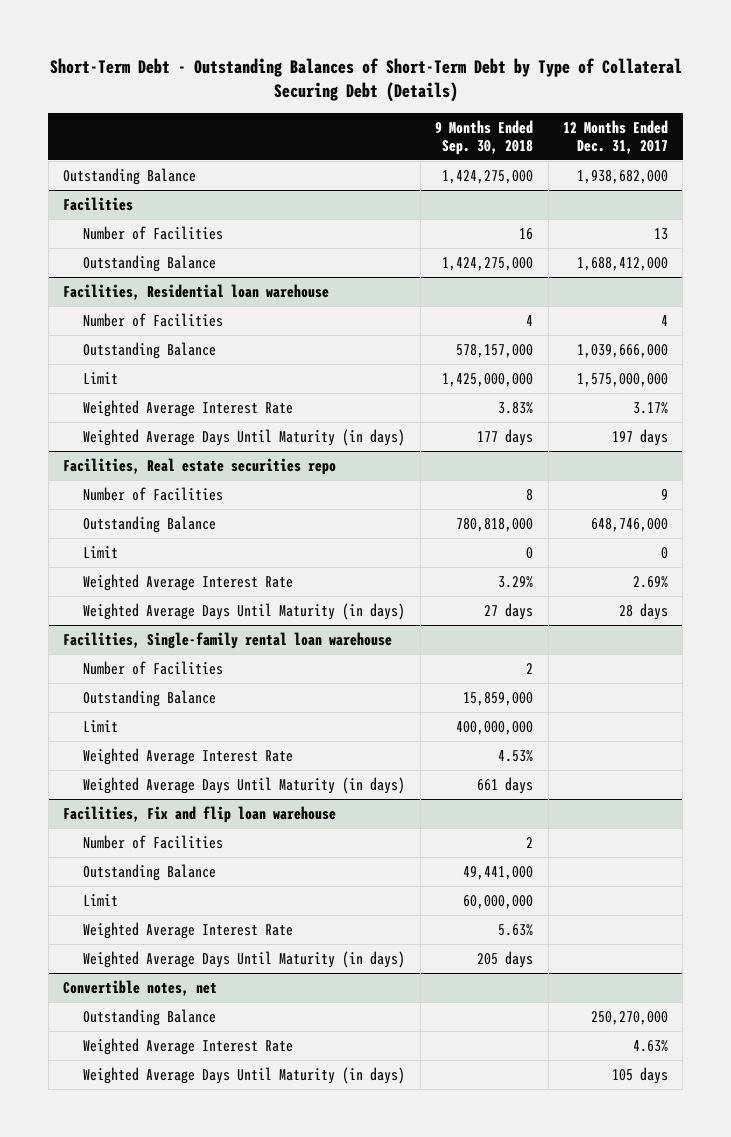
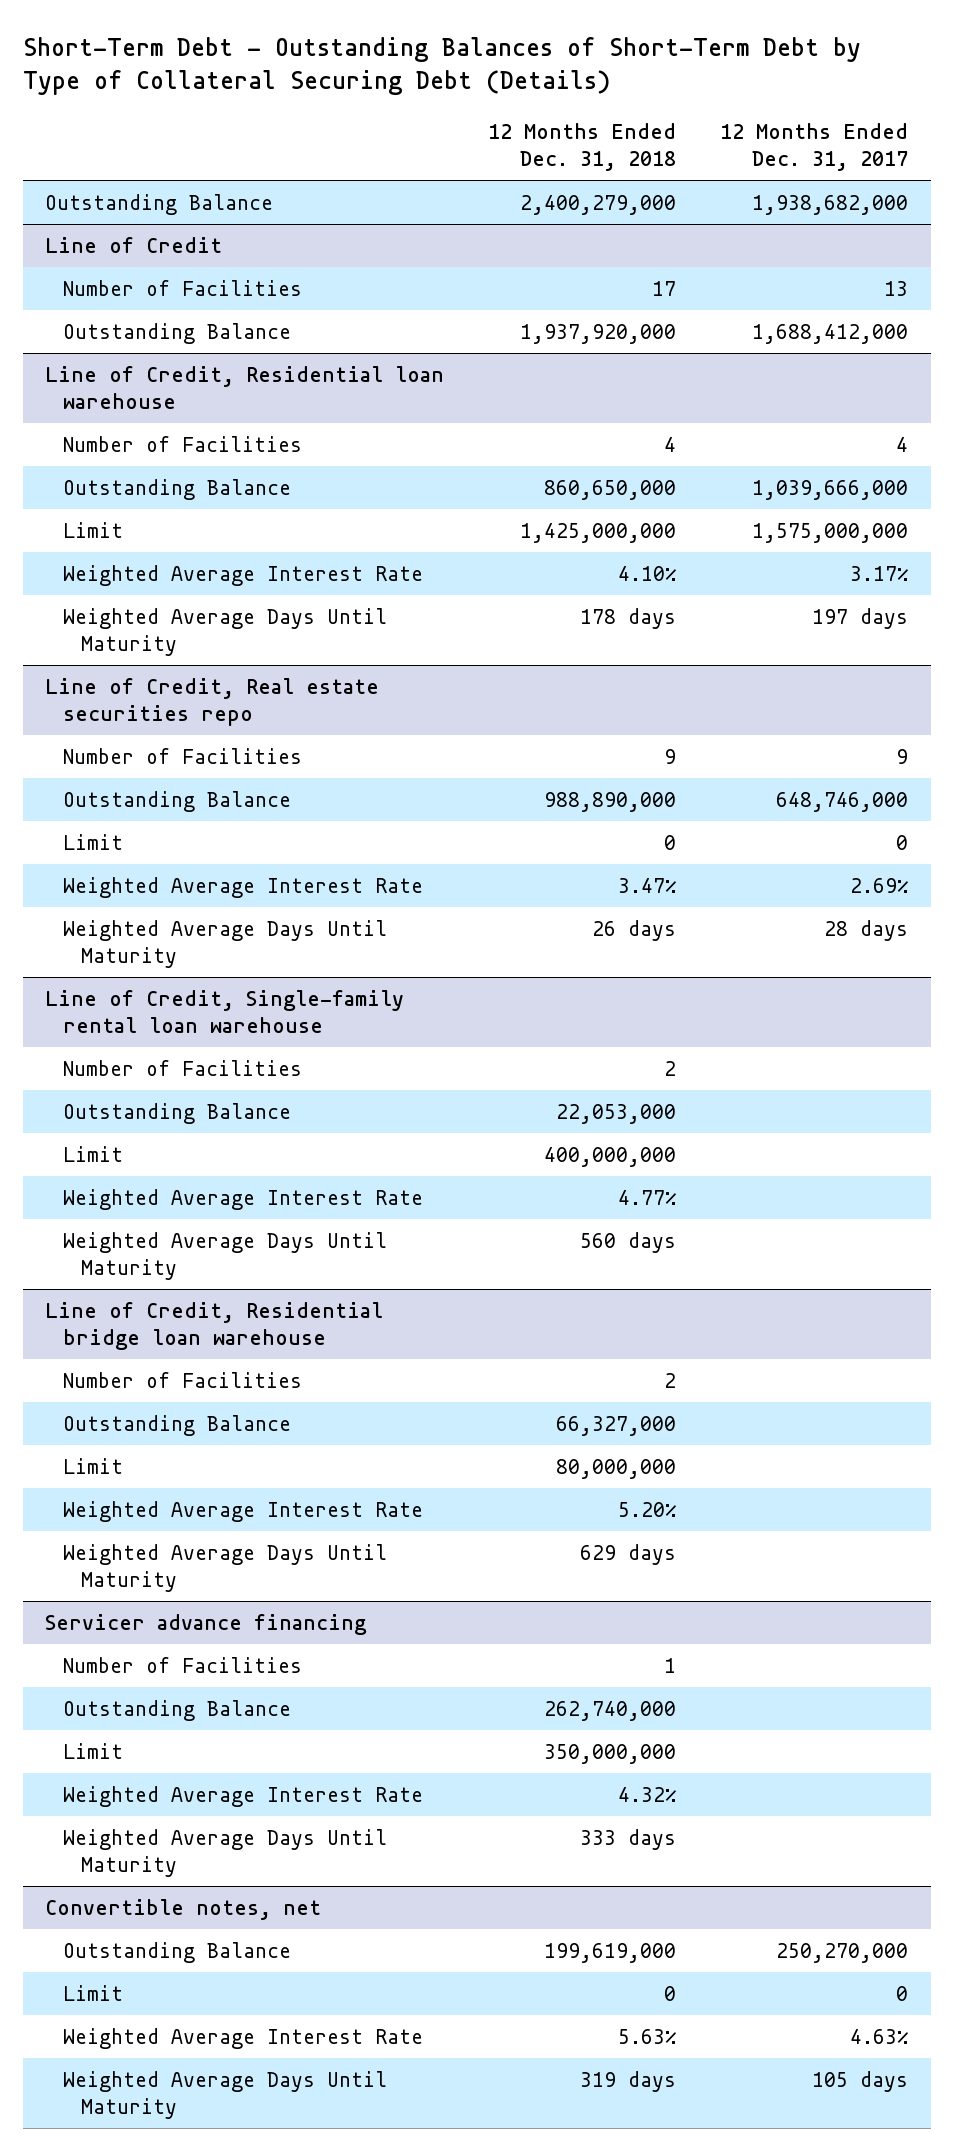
- | 9 Months Ended Sep. 30, 2018 | 12 Months Ended Dec. 31, 2017
+ | 12 Months Ended Dec. 31, 2018 | 12 Months Ended Dec. 31, 2017
- Facilities
+ Line of Credit
- Facilities, Residential loan warehouse
+ Line of Credit, Residential loan warehouse
- Weighted Average Days Until Maturity (in days) | 177 days | 197 days
- Facilities, Real estate securities repo
+ Weighted Average Days Until Maturity | 178 days | 197 days
+ Line of Credit, Real estate securities repo
- Weighted Average Days Until Maturity (in days) | 27 days | 28 days
- Facilities, Single-family rental loan warehouse
+ Weighted Average Days Until Maturity | 26 days | 28 days
+ Line of Credit, Single-family rental loan warehouse
- Weighted Average Days Until Maturity (in days) | 661 days |
- Facilities, Fix and flip loan warehouse
- Number of Facilities | 2 |
- Outstanding Balance | 49,441,000 |
- Limit | 60,000,000 |
- Weighted Average Interest Rate | 5.63% |
- Weighted Average Days Until Maturity (in days) | 205 days |
+ Weighted Average Days Until Maturity | 560 days |
+ Line of Credit, Residential bridge loan warehouse
+ Number of Facilities | 2 |
+ Outstanding Balance | 66,327,000 |
+ Limit | 80,000,000 |
+ Weighted Average Interest Rate | 5.20% |
+ Weighted Average Days Until Maturity | 629 days |
+ Servicer advance financing
+ Number of Facilities | 1 |
+ Outstanding Balance | 262,740,000 |
+ Limit | 350,000,000 |
+ Weighted Average Interest Rate | 4.32% |
+ Weighted Average Days Until Maturity | 333 days |
@ Convertible notes, net
+ Limit | 0 | 0
- Weighted Average Days Until Maturity (in days) | | 105 days
+ Weighted Average Days Until Maturity | 319 days | 105 days

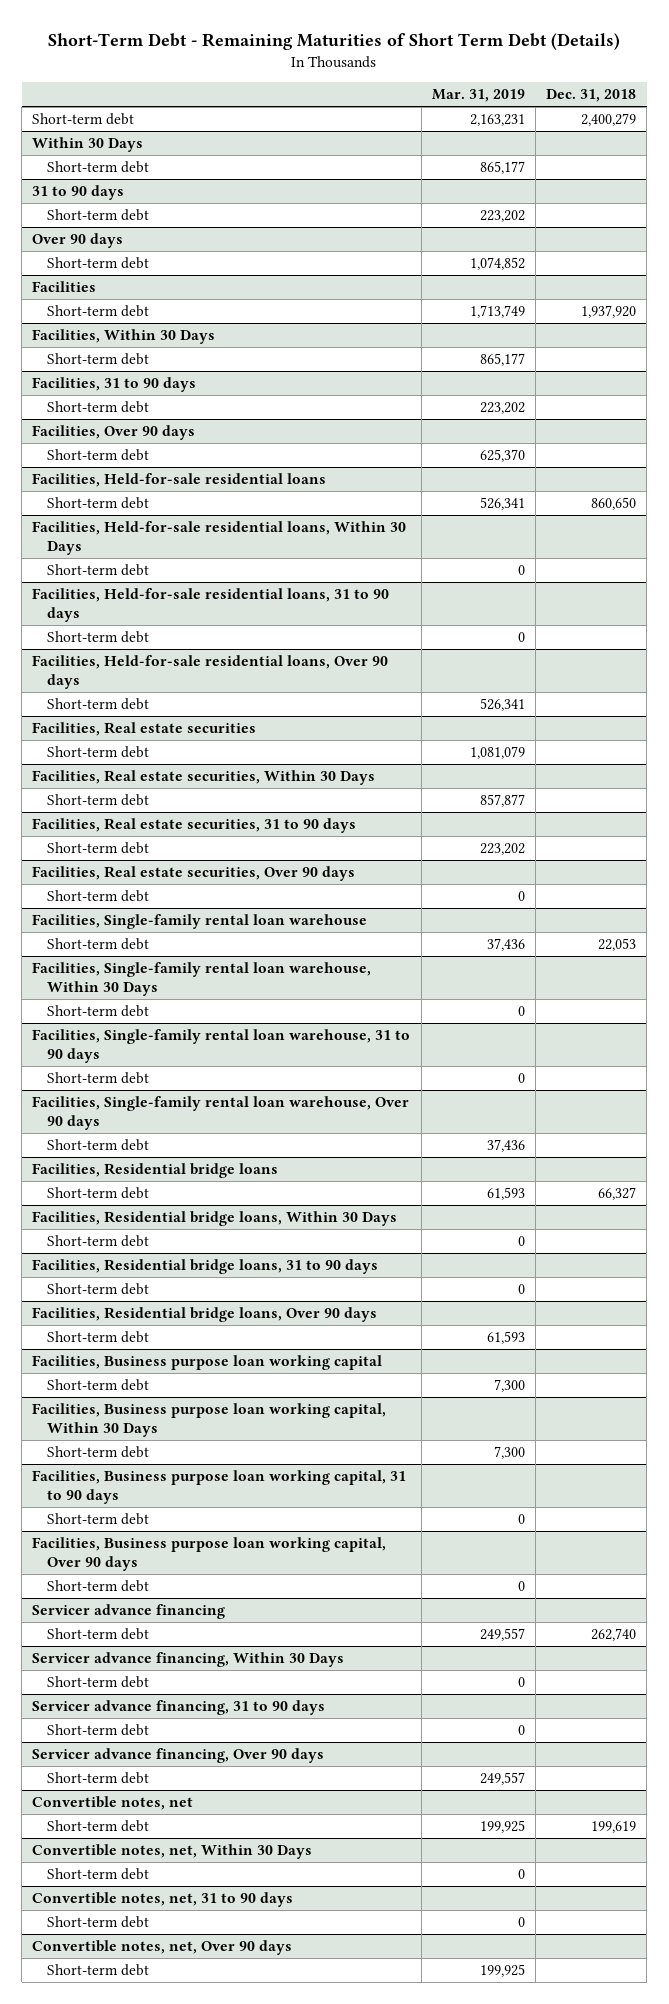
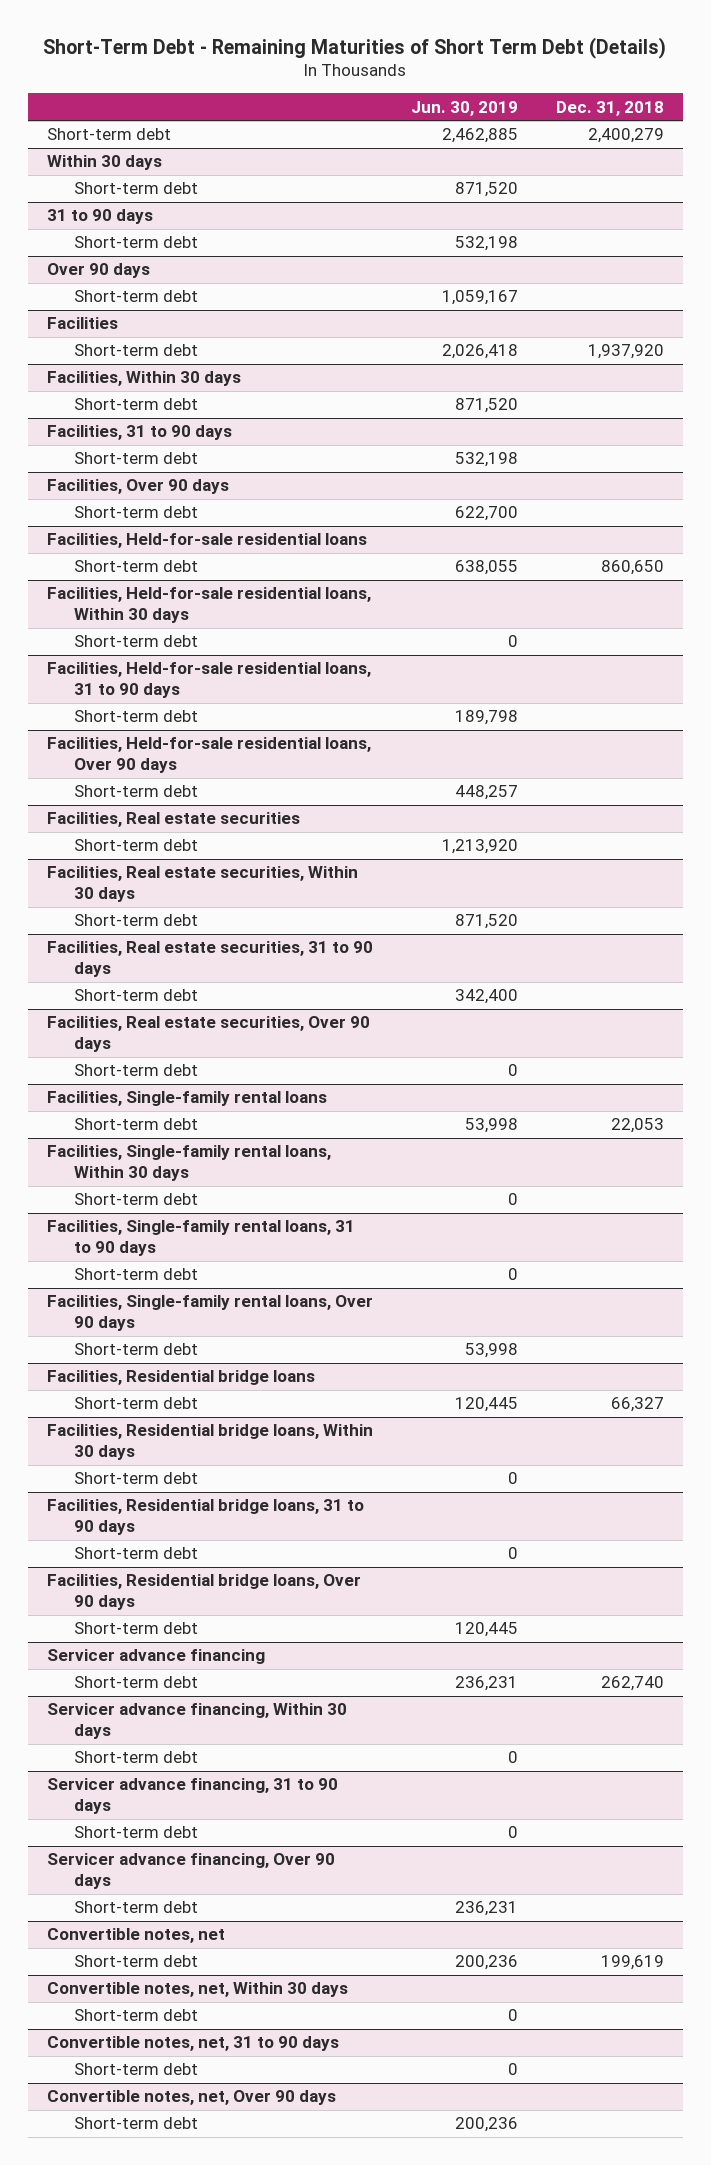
- | Mar. 31, 2019 | Dec. 31, 2018
+ | Jun. 30, 2019 | Dec. 31, 2018
- Within 30 Days
+ Within 30 days
- Facilities, Within 30 Days
+ Facilities, Within 30 days
- Facilities, Held-for-sale residential loans, Within 30 Days
+ Facilities, Held-for-sale residential loans, Within 30 days
- Facilities, Real estate securities, Within 30 Days
+ Facilities, Real estate securities, Within 30 days
- Facilities, Single-family rental loan warehouse
+ Facilities, Single-family rental loans
- Facilities, Single-family rental loan warehouse, Within 30 Days
+ Facilities, Single-family rental loans, Within 30 days
- Facilities, Single-family rental loan warehouse, 31 to 90 days
+ Facilities, Single-family rental loans, 31 to 90 days
- Facilities, Single-family rental loan warehouse, Over 90 days
+ Facilities, Single-family rental loans, Over 90 days
- Facilities, Residential bridge loans, Within 30 Days
+ Facilities, Residential bridge loans, Within 30 days
- Facilities, Business purpose loan working capital
- Short-term debt | 7,300 |
- Facilities, Business purpose loan working capital, Within 30 Days
- Short-term debt | 7,300 |
- Facilities, Business purpose loan working capital, 31 to 90 days
- Short-term debt | 0 |
- Facilities, Business purpose loan working capital, Over 90 days
- Short-term debt | 0 |
- Servicer advance financing, Within 30 Days
+ Servicer advance financing, Within 30 days
- Convertible notes, net, Within 30 Days
+ Convertible notes, net, Within 30 days

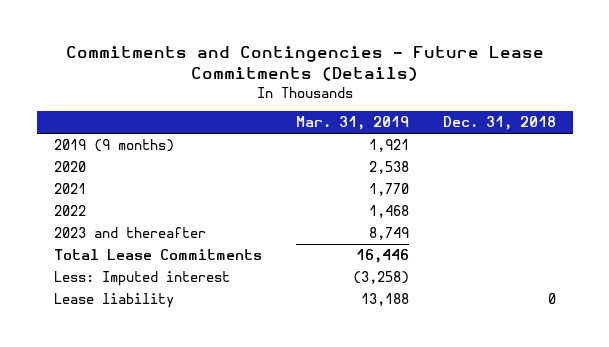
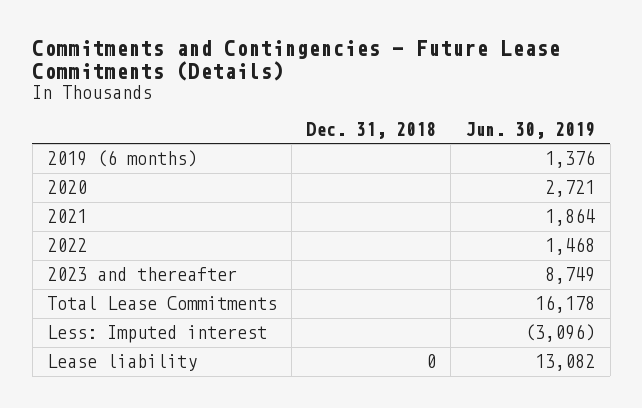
- | Mar. 31, 2019 | Dec. 31, 2018
+ | Dec. 31, 2018 | Jun. 30, 2019
- 2019 (9 months) | 1,921 |
+ 2019 (6 months) | | 1,376

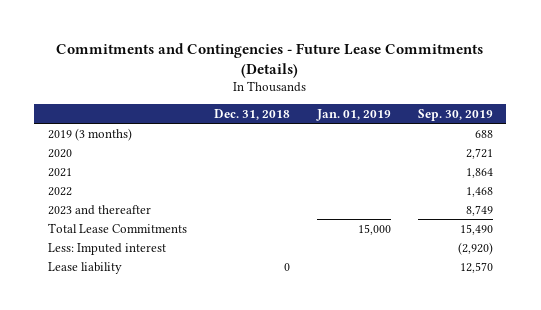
- | Dec. 31, 2018 | Jun. 30, 2019
+ | Dec. 31, 2018 | Jan. 01, 2019 | Sep. 30, 2019
- 2019 (6 months) | | 1,376
+ 2019 (3 months) | | | 688

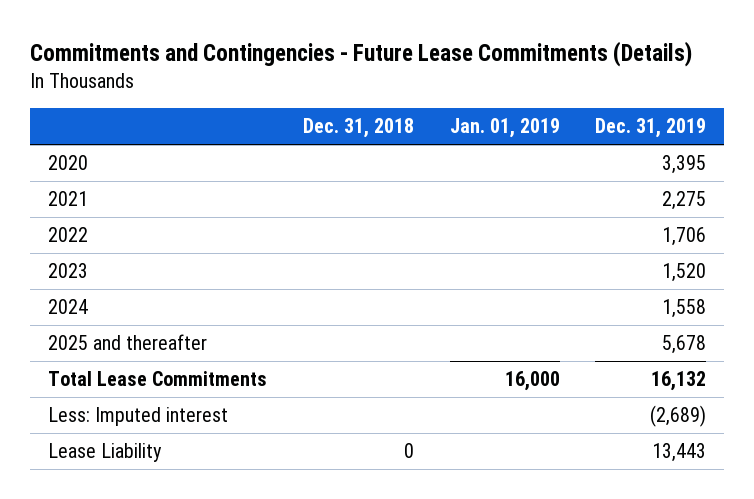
- | Dec. 31, 2018 | Jan. 01, 2019 | Sep. 30, 2019
+ | Dec. 31, 2018 | Jan. 01, 2019 | Dec. 31, 2019
- 2019 (3 months) | | | 688
- 2023 and thereafter | | | 8,749
- Total Lease Commitments | | 15,000 | 15,490
+ 2023 | | | 1,520
+ 2024 | | | 1,558
+ 2025 and thereafter | | | 5,678
+ Total Lease Commitments | | 16,000 | 16,132
- Lease liability | 0 | | 12,570
+ Lease Liability | 0 | | 13,443

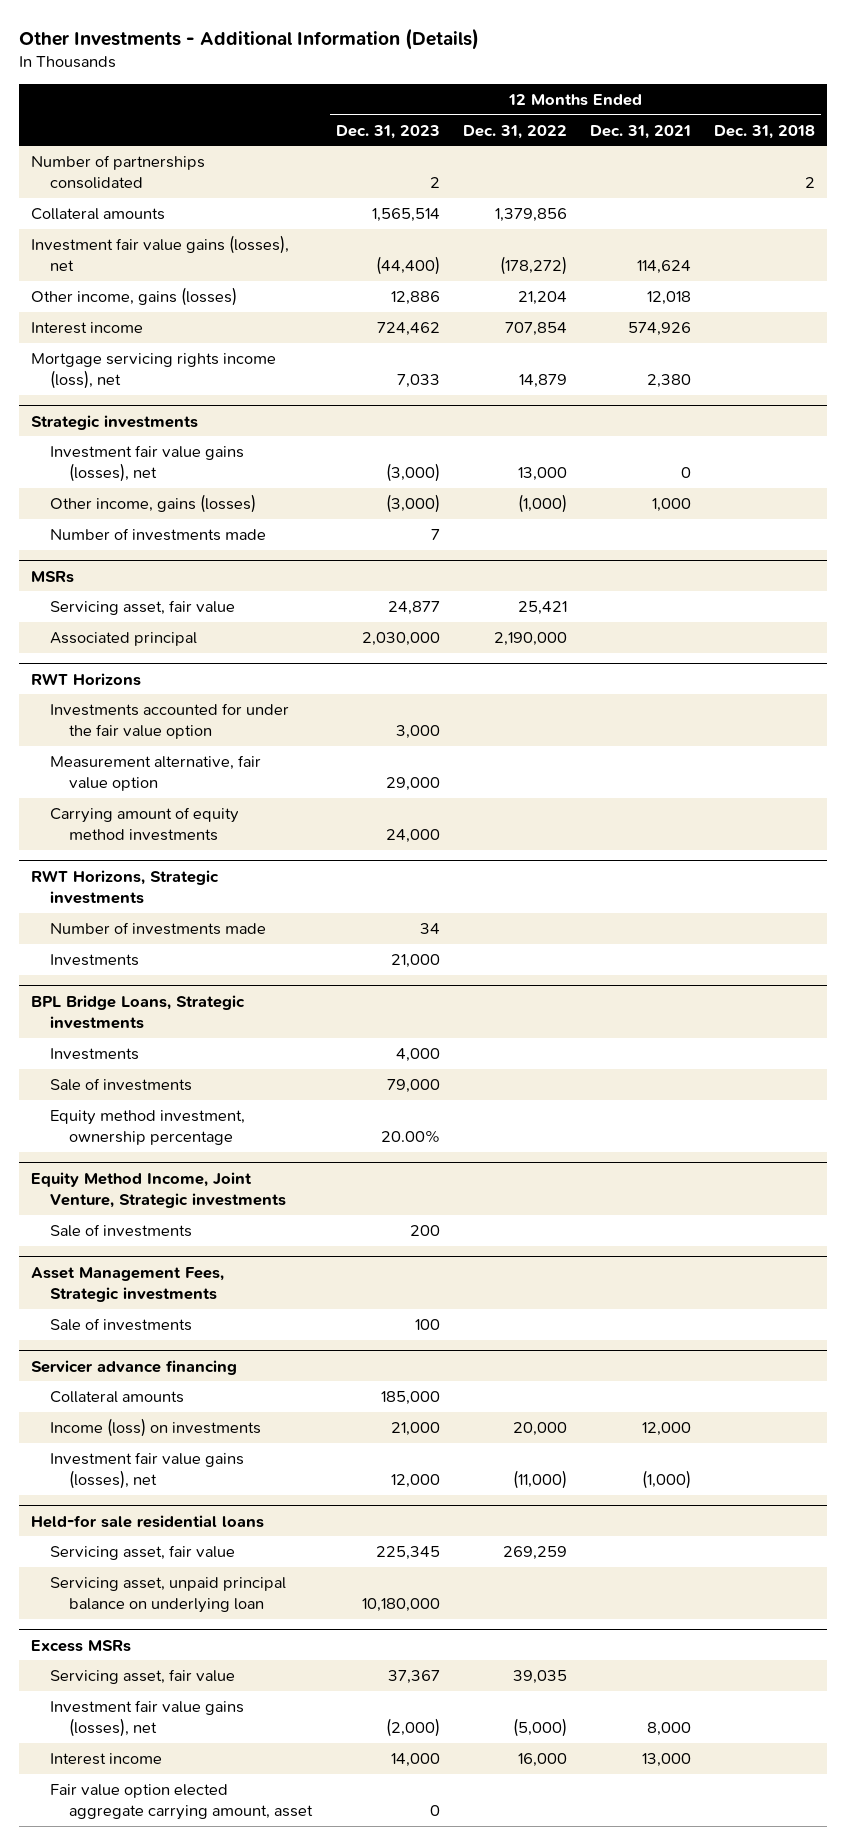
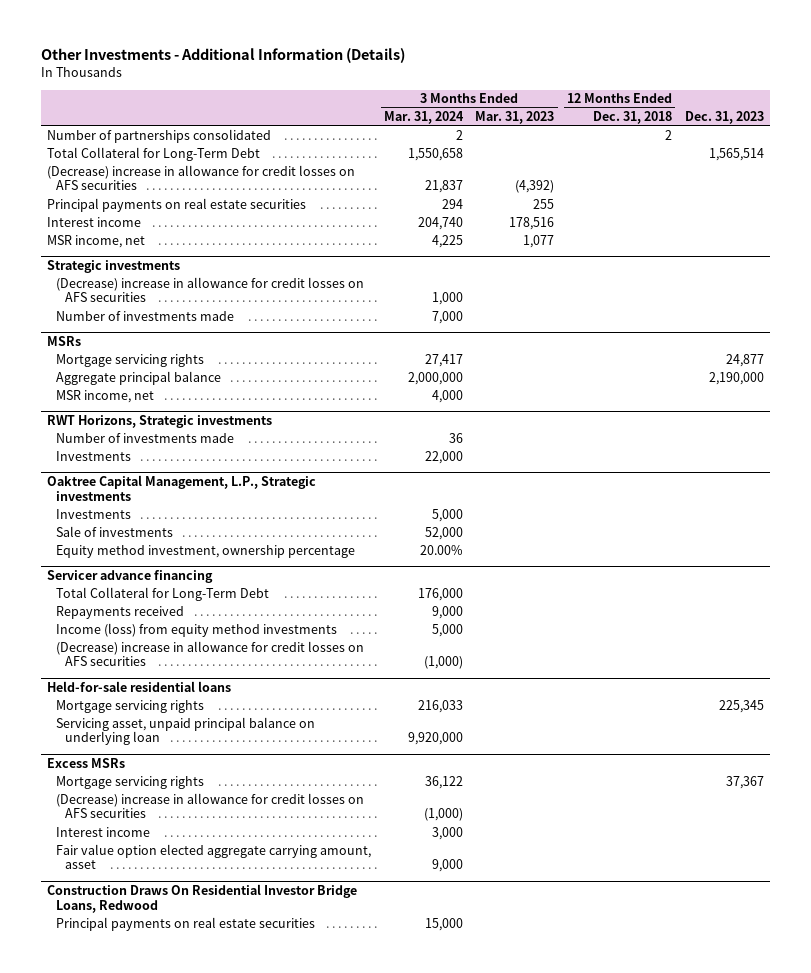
- | 12 Months Ended Dec. 31, 2023 | 12 Months Ended Dec. 31, 2022 | 12 Months Ended Dec. 31, 2021 | 12 Months Ended Dec. 31, 2018
+ | 3 Months Ended Mar. 31, 2024 | 3 Months Ended Mar. 31, 2023 | 12 Months Ended Dec. 31, 2018 | Dec. 31, 2023
- Collateral amounts | 1,565,514 | 1,379,856 | |
- Investment fair value gains (losses), net | (44,400) | (178,272) | 114,624 |
- Other income, gains (losses) | 12,886 | 21,204 | 12,018 |
+ Total Collateral for Long-Term Debt | 1,550,658 | | | 1,565,514
+ (Decrease) increase in allowance for credit losses on AFS securities | 21,837 | (4,392) | |
+ Principal payments on real estate securities | 294 | 255 | |
- Mortgage servicing rights income (loss), net | 7,033 | 14,879 | 2,380 |
+ MSR income, net | 4,225 | 1,077 | |
@ Strategic investments
- Investment fair value gains (losses), net | (3,000) | 13,000 | 0 |
- Other income, gains (losses) | (3,000) | (1,000) | 1,000 |
+ (Decrease) increase in allowance for credit losses on AFS securities | 1,000 | | |
@ MSRs
- Servicing asset, fair value | 24,877 | 25,421 | |
- Associated principal | 2,030,000 | 2,190,000 | |
- RWT Horizons
- Investments accounted for under the fair value option | 3,000 | | |
- Measurement alternative, fair value option | 29,000 | | |
- Carrying amount of equity method investments | 24,000 | | |
@ MSRs
+ Mortgage servicing rights | 27,417 | | | 24,877
+ Aggregate principal balance | 2,000,000 | | | 2,190,000
+ MSR income, net | 4,000 | | |
- BPL Bridge Loans, Strategic investments
- Investments | 4,000 | | |
- Sale of investments | 79,000 | | |
- Equity method investment, ownership percentage | 20.00% | | |
- Equity Method Income, Joint Venture, Strategic investments
- Sale of investments | 200 | | |
- Asset Management Fees, Strategic investments
- Sale of investments | 100 | | |
+ Oaktree Capital Management, L.P., Strategic investments
+ Investments | 5,000 | | |
+ Sale of investments | 52,000 | | |
+ Equity method investment, ownership percentage | 20.00% | | |
@ Servicer advance financing
- Collateral amounts | 185,000 | | |
- Income (loss) on investments | 21,000 | 20,000 | 12,000 |
- Investment fair value gains (losses), net | 12,000 | (11,000) | (1,000) |
- Held-for sale residential loans
- Servicing asset, fair value | 225,345 | 269,259 | |
@ Servicer advance financing
+ Total Collateral for Long-Term Debt | 176,000 | | |
+ Repayments received | 9,000 | | |
+ Income (loss) from equity method investments | 5,000 | | |
+ (Decrease) increase in allowance for credit losses on AFS securities | (1,000) | | |
+ Held-for-sale residential loans
+ Mortgage servicing rights | 216,033 | | | 225,345
@ Excess MSRs
- Servicing asset, fair value | 37,367 | 39,035 | |
- Investment fair value gains (losses), net | (2,000) | (5,000) | 8,000 |
+ Mortgage servicing rights | 36,122 | | | 37,367
+ (Decrease) increase in allowance for credit losses on AFS securities | (1,000) | | |
+ Construction Draws On Residential Investor Bridge Loans, Redwood
+ Principal payments on real estate securities | 15,000 | | |

